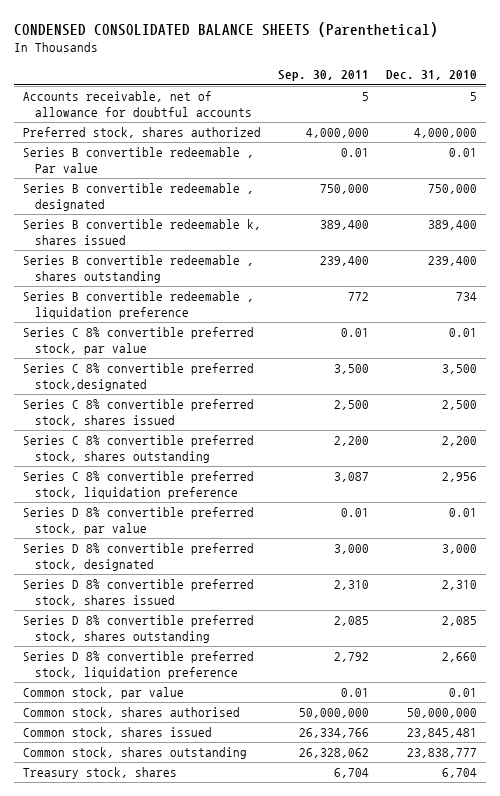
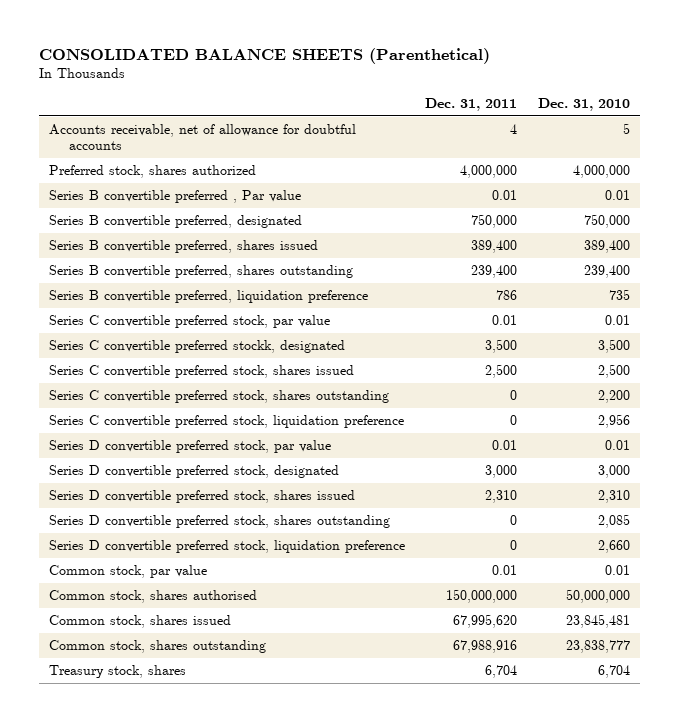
- CONDENSED CONSOLIDATED BALANCE SHEETS (Parenthetical)
+ CONSOLIDATED BALANCE SHEETS (Parenthetical)
- | Sep. 30, 2011 | Dec. 31, 2010
+ | Dec. 31, 2011 | Dec. 31, 2010
- Series B convertible redeemable , Par value | 0.01 | 0.01
- Series B convertible redeemable , designated | 750,000 | 750,000
- Series B convertible redeemable k, shares issued | 389,400 | 389,400
- Series B convertible redeemable , shares outstanding | 239,400 | 239,400
- Series B convertible redeemable , liquidation preference | 772 | 734
- Series C 8% convertible preferred stock, par value | 0.01 | 0.01
- Series C 8% convertible preferred stock,designated | 3,500 | 3,500
- Series C 8% convertible preferred stock, shares issued | 2,500 | 2,500
- Series C 8% convertible preferred stock, shares outstanding | 2,200 | 2,200
- Series C 8% convertible preferred stock, liquidation preference | 3,087 | 2,956
- Series D 8% convertible preferred stock, par value | 0.01 | 0.01
- Series D 8% convertible preferred stock, designated | 3,000 | 3,000
- Series D 8% convertible preferred stock, shares issued | 2,310 | 2,310
- Series D 8% convertible preferred stock, shares outstanding | 2,085 | 2,085
- Series D 8% convertible preferred stock, liquidation preference | 2,792 | 2,660
+ Series B convertible preferred , Par value | 0.01 | 0.01
+ Series B convertible preferred, designated | 750,000 | 750,000
+ Series B convertible preferred, shares issued | 389,400 | 389,400
+ Series B convertible preferred, shares outstanding | 239,400 | 239,400
+ Series B convertible preferred, liquidation preference | 786 | 735
+ Series C convertible preferred stock, par value | 0.01 | 0.01
+ Series C convertible preferred stockk, designated | 3,500 | 3,500
+ Series C convertible preferred stock, shares issued | 2,500 | 2,500
+ Series C convertible preferred stock, shares outstanding | 0 | 2,200
+ Series C convertible preferred stock, liquidation preference | 0 | 2,956
+ Series D convertible preferred stock, par value | 0.01 | 0.01
+ Series D convertible preferred stock, designated | 3,000 | 3,000
+ Series D convertible preferred stock, shares issued | 2,310 | 2,310
+ Series D convertible preferred stock, shares outstanding | 0 | 2,085
+ Series D convertible preferred stock, liquidation preference | 0 | 2,660

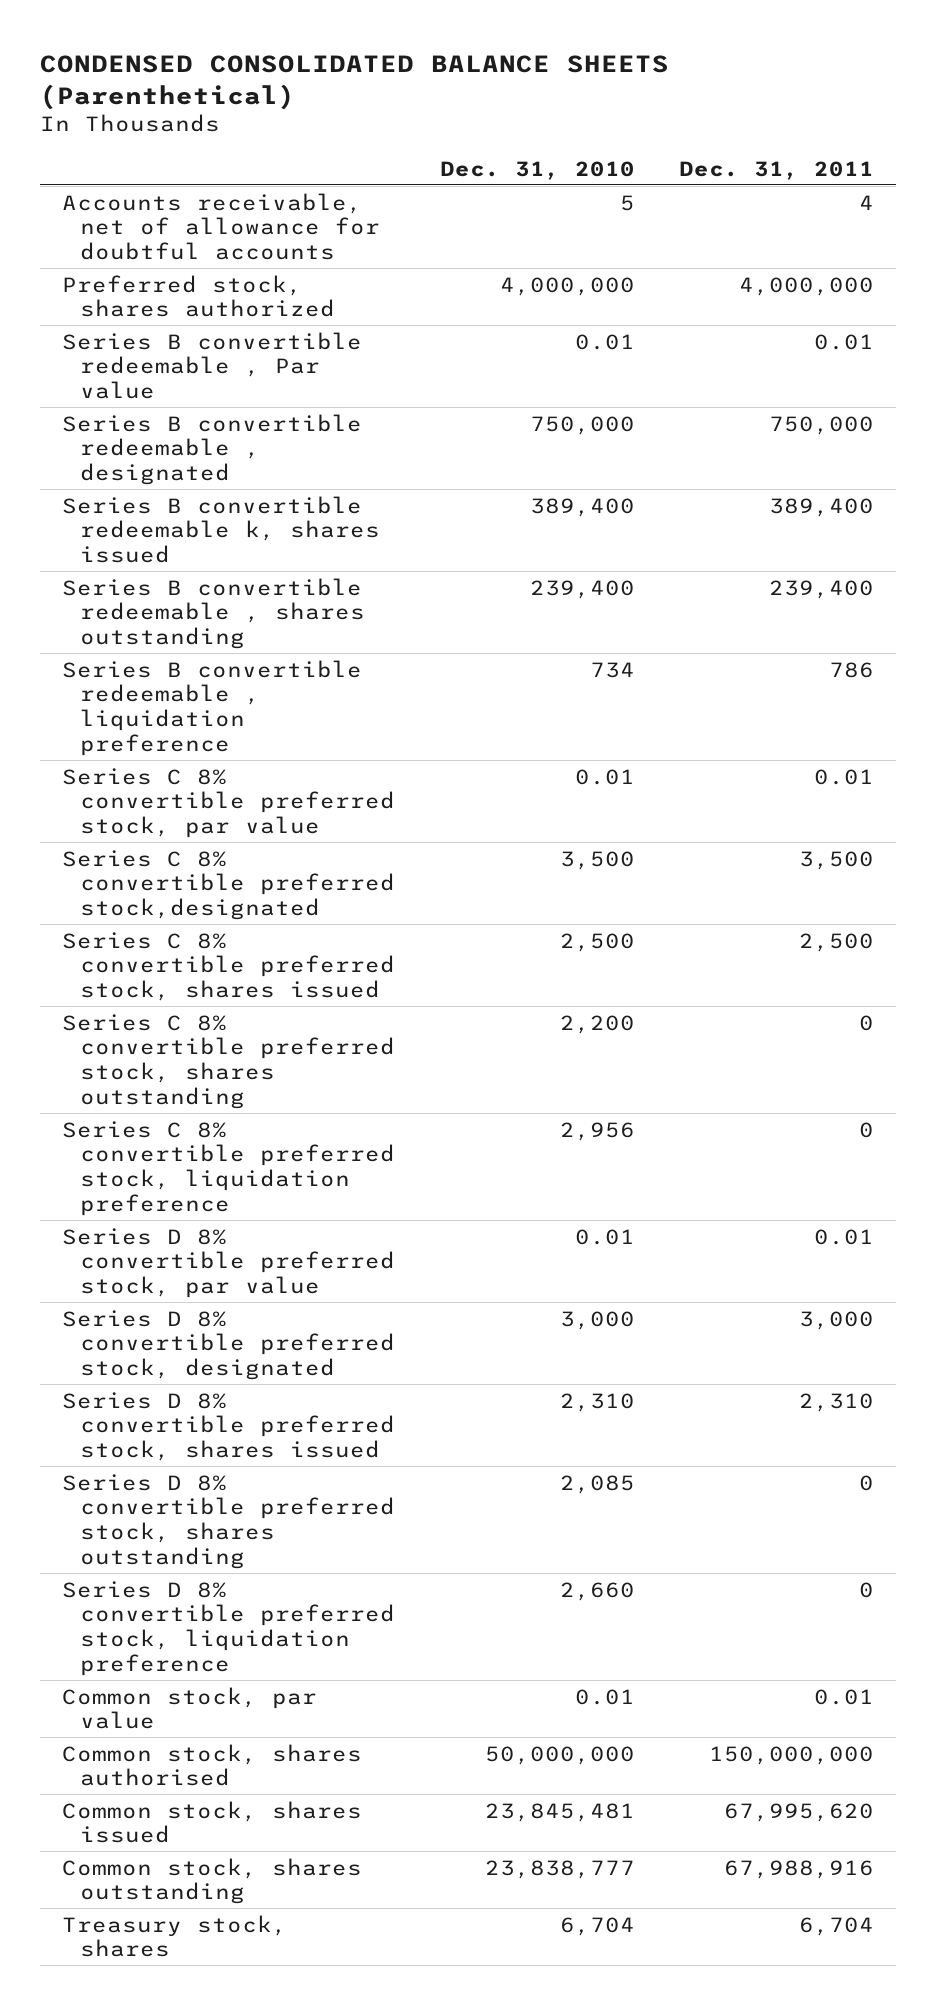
- CONSOLIDATED BALANCE SHEETS (Parenthetical)
+ CONDENSED CONSOLIDATED BALANCE SHEETS (Parenthetical)
- | Dec. 31, 2011 | Dec. 31, 2010
+ | Dec. 31, 2010 | Dec. 31, 2011
- Series B convertible preferred , Par value | 0.01 | 0.01
- Series B convertible preferred, designated | 750,000 | 750,000
- Series B convertible preferred, shares issued | 389,400 | 389,400
- Series B convertible preferred, shares outstanding | 239,400 | 239,400
- Series B convertible preferred, liquidation preference | 786 | 735
- Series C convertible preferred stock, par value | 0.01 | 0.01
- Series C convertible preferred stockk, designated | 3,500 | 3,500
- Series C convertible preferred stock, shares issued | 2,500 | 2,500
- Series C convertible preferred stock, shares outstanding | 0 | 2,200
- Series C convertible preferred stock, liquidation preference | 0 | 2,956
- Series D convertible preferred stock, par value | 0.01 | 0.01
- Series D convertible preferred stock, designated | 3,000 | 3,000
- Series D convertible preferred stock, shares issued | 2,310 | 2,310
- Series D convertible preferred stock, shares outstanding | 0 | 2,085
- Series D convertible preferred stock, liquidation preference | 0 | 2,660
+ Series B convertible redeemable , Par value | 0.01 | 0.01
+ Series B convertible redeemable , designated | 750,000 | 750,000
+ Series B convertible redeemable k, shares issued | 389,400 | 389,400
+ Series B convertible redeemable , shares outstanding | 239,400 | 239,400
+ Series B convertible redeemable , liquidation preference | 734 | 786
+ Series C 8% convertible preferred stock, par value | 0.01 | 0.01
+ Series C 8% convertible preferred stock,designated | 3,500 | 3,500
+ Series C 8% convertible preferred stock, shares issued | 2,500 | 2,500
+ Series C 8% convertible preferred stock, shares outstanding | 2,200 | 0
+ Series C 8% convertible preferred stock, liquidation preference | 2,956 | 0
+ Series D 8% convertible preferred stock, par value | 0.01 | 0.01
+ Series D 8% convertible preferred stock, designated | 3,000 | 3,000
+ Series D 8% convertible preferred stock, shares issued | 2,310 | 2,310
+ Series D 8% convertible preferred stock, shares outstanding | 2,085 | 0
+ Series D 8% convertible preferred stock, liquidation preference | 2,660 | 0

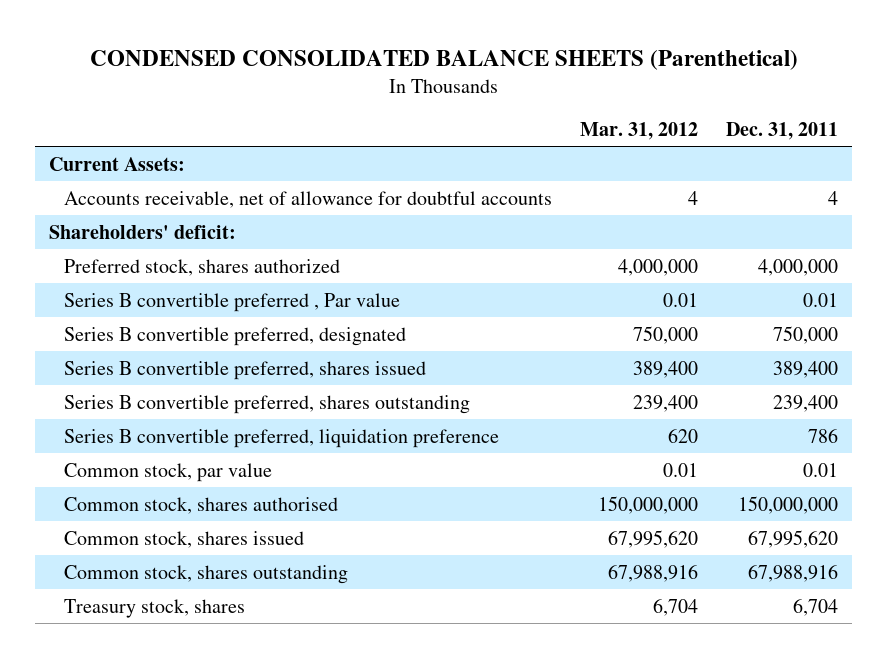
- | Dec. 31, 2010 | Dec. 31, 2011
+ | Mar. 31, 2012 | Dec. 31, 2011
+ Current Assets:
+ Shareholders' deficit:
- Series B convertible redeemable , Par value | 0.01 | 0.01
- Series B convertible redeemable , designated | 750,000 | 750,000
- Series B convertible redeemable k, shares issued | 389,400 | 389,400
- Series B convertible redeemable , shares outstanding | 239,400 | 239,400
- Series B convertible redeemable , liquidation preference | 734 | 786
- Series C 8% convertible preferred stock, par value | 0.01 | 0.01
- Series C 8% convertible preferred stock,designated | 3,500 | 3,500
- Series C 8% convertible preferred stock, shares issued | 2,500 | 2,500
- Series C 8% convertible preferred stock, shares outstanding | 2,200 | 0
- Series C 8% convertible preferred stock, liquidation preference | 2,956 | 0
- Series D 8% convertible preferred stock, par value | 0.01 | 0.01
- Series D 8% convertible preferred stock, designated | 3,000 | 3,000
- Series D 8% convertible preferred stock, shares issued | 2,310 | 2,310
- Series D 8% convertible preferred stock, shares outstanding | 2,085 | 0
- Series D 8% convertible preferred stock, liquidation preference | 2,660 | 0
+ Series B convertible preferred , Par value | 0.01 | 0.01
+ Series B convertible preferred, designated | 750,000 | 750,000
+ Series B convertible preferred, shares issued | 389,400 | 389,400
+ Series B convertible preferred, shares outstanding | 239,400 | 239,400
+ Series B convertible preferred, liquidation preference | 620 | 786

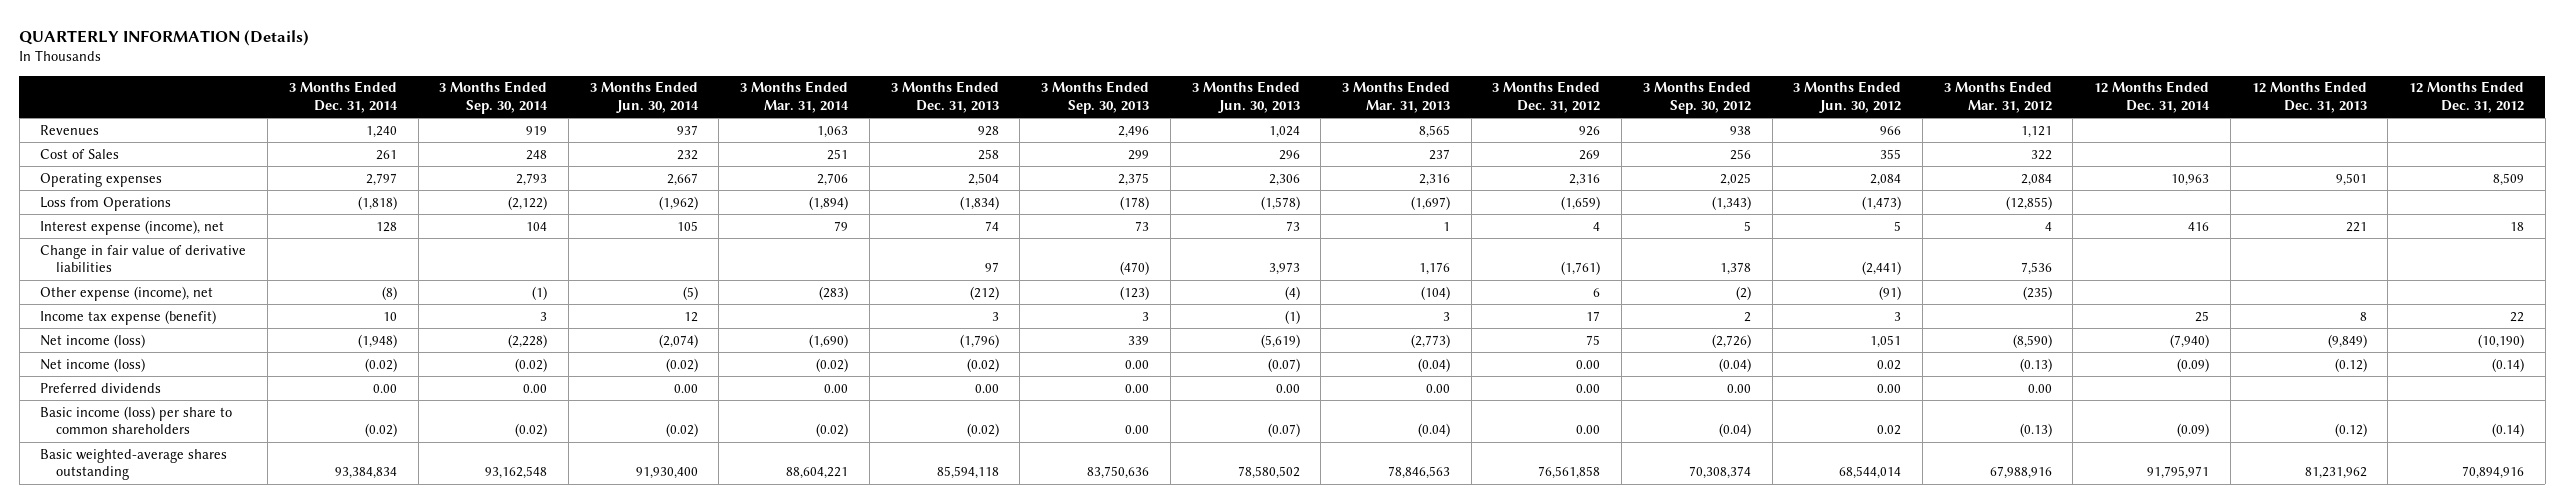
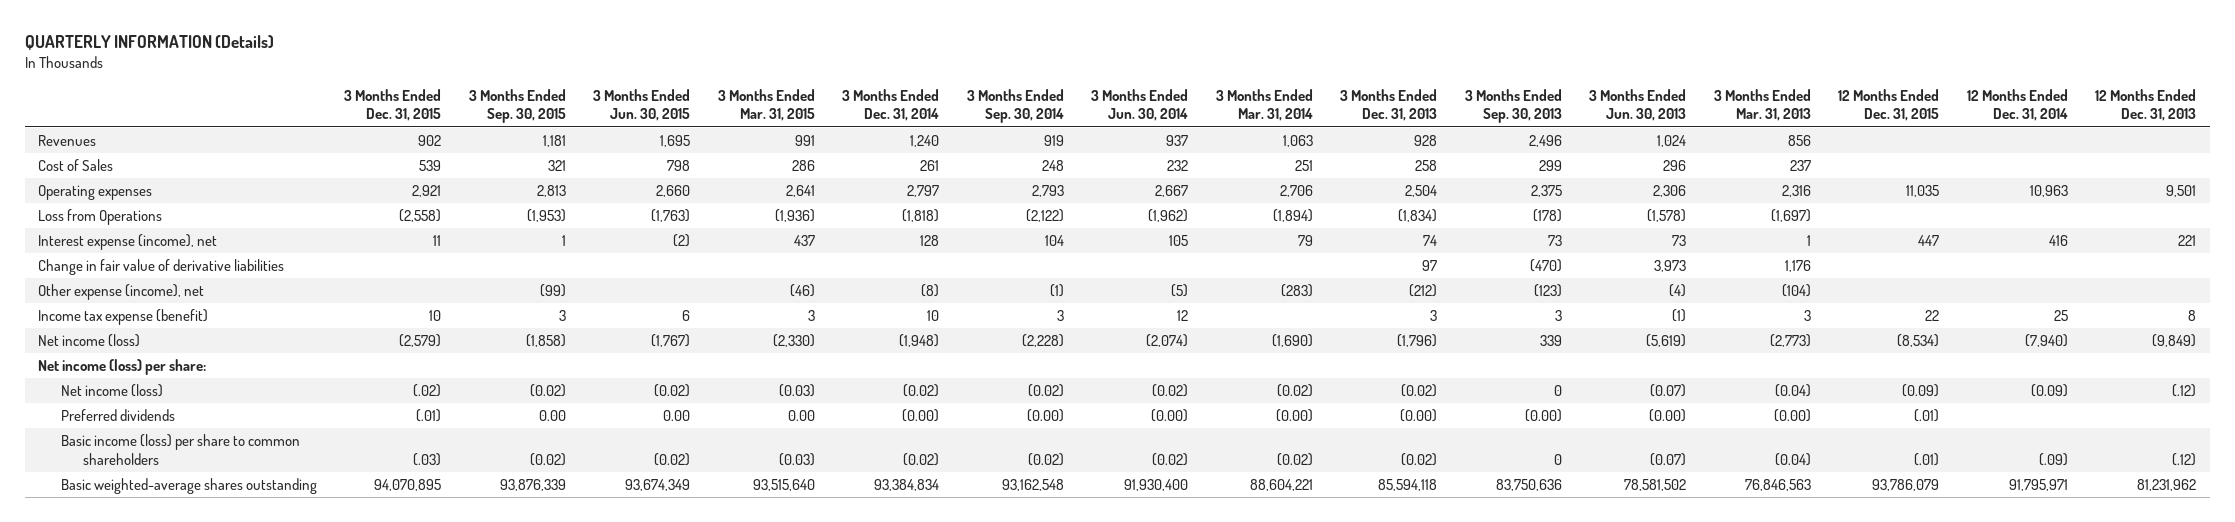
- | 3 Months Ended Dec. 31, 2014 | 3 Months Ended Sep. 30, 2014 | 3 Months Ended Jun. 30, 2014 | 3 Months Ended Mar. 31, 2014 | 3 Months Ended Dec. 31, 2013 | 3 Months Ended Sep. 30, 2013 | 3 Months Ended Jun. 30, 2013 | 3 Months Ended Mar. 31, 2013 | 3 Months Ended Dec. 31, 2012 | 3 Months Ended Sep. 30, 2012 | 3 Months Ended Jun. 30, 2012 | 3 Months Ended Mar. 31, 2012 | 12 Months Ended Dec. 31, 2014 | 12 Months Ended Dec. 31, 2013 | 12 Months Ended Dec. 31, 2012
+ | 3 Months Ended Dec. 31, 2015 | 3 Months Ended Sep. 30, 2015 | 3 Months Ended Jun. 30, 2015 | 3 Months Ended Mar. 31, 2015 | 3 Months Ended Dec. 31, 2014 | 3 Months Ended Sep. 30, 2014 | 3 Months Ended Jun. 30, 2014 | 3 Months Ended Mar. 31, 2014 | 3 Months Ended Dec. 31, 2013 | 3 Months Ended Sep. 30, 2013 | 3 Months Ended Jun. 30, 2013 | 3 Months Ended Mar. 31, 2013 | 12 Months Ended Dec. 31, 2015 | 12 Months Ended Dec. 31, 2014 | 12 Months Ended Dec. 31, 2013
- Revenues | 1,240 | 919 | 937 | 1,063 | 928 | 2,496 | 1,024 | 8,565 | 926 | 938 | 966 | 1,121 | | |
+ Revenues | 902 | 1,181 | 1,695 | 991 | 1,240 | 919 | 937 | 1,063 | 928 | 2,496 | 1,024 | 856 | | |
- Net income (loss) | (0.02) | (0.02) | (0.02) | (0.02) | (0.02) | 0.00 | (0.07) | (0.04) | 0.00 | (0.04) | 0.02 | (0.13) | (0.09) | (0.12) | (0.14)
- Preferred dividends | 0.00 | 0.00 | 0.00 | 0.00 | 0.00 | 0.00 | 0.00 | 0.00 | 0.00 | 0.00 | 0.00 | 0.00 | | |
- Basic income (loss) per share to common shareholders | (0.02) | (0.02) | (0.02) | (0.02) | (0.02) | 0.00 | (0.07) | (0.04) | 0.00 | (0.04) | 0.02 | (0.13) | (0.09) | (0.12) | (0.14)
- Basic weighted-average shares outstanding | 93,384,834 | 93,162,548 | 91,930,400 | 88,604,221 | 85,594,118 | 83,750,636 | 78,580,502 | 78,846,563 | 76,561,858 | 70,308,374 | 68,544,014 | 67,988,916 | 91,795,971 | 81,231,962 | 70,894,916
+ Net income (loss) per share:
+ Net income (loss) | (.02) | (0.02) | (0.02) | (0.03) | (0.02) | (0.02) | (0.02) | (0.02) | (0.02) | 0 | (0.07) | (0.04) | (0.09) | (0.09) | (.12)
+ Preferred dividends | (.01) | 0.00 | 0.00 | 0.00 | (0.00) | (0.00) | (0.00) | (0.00) | (0.00) | (0.00) | (0.00) | (0.00) | (.01) | |
+ Basic income (loss) per share to common shareholders | (.03) | (0.02) | (0.02) | (0.03) | (0.02) | (0.02) | (0.02) | (0.02) | (0.02) | 0 | (0.07) | (0.04) | (.01) | (.09) | (.12)
+ Basic weighted-average shares outstanding | 94,070,895 | 93,876,339 | 93,674,349 | 93,515,640 | 93,384,834 | 93,162,548 | 91,930,400 | 88,604,221 | 85,594,118 | 83,750,636 | 78,581,502 | 76,846,563 | 93,786,079 | 91,795,971 | 81,231,962

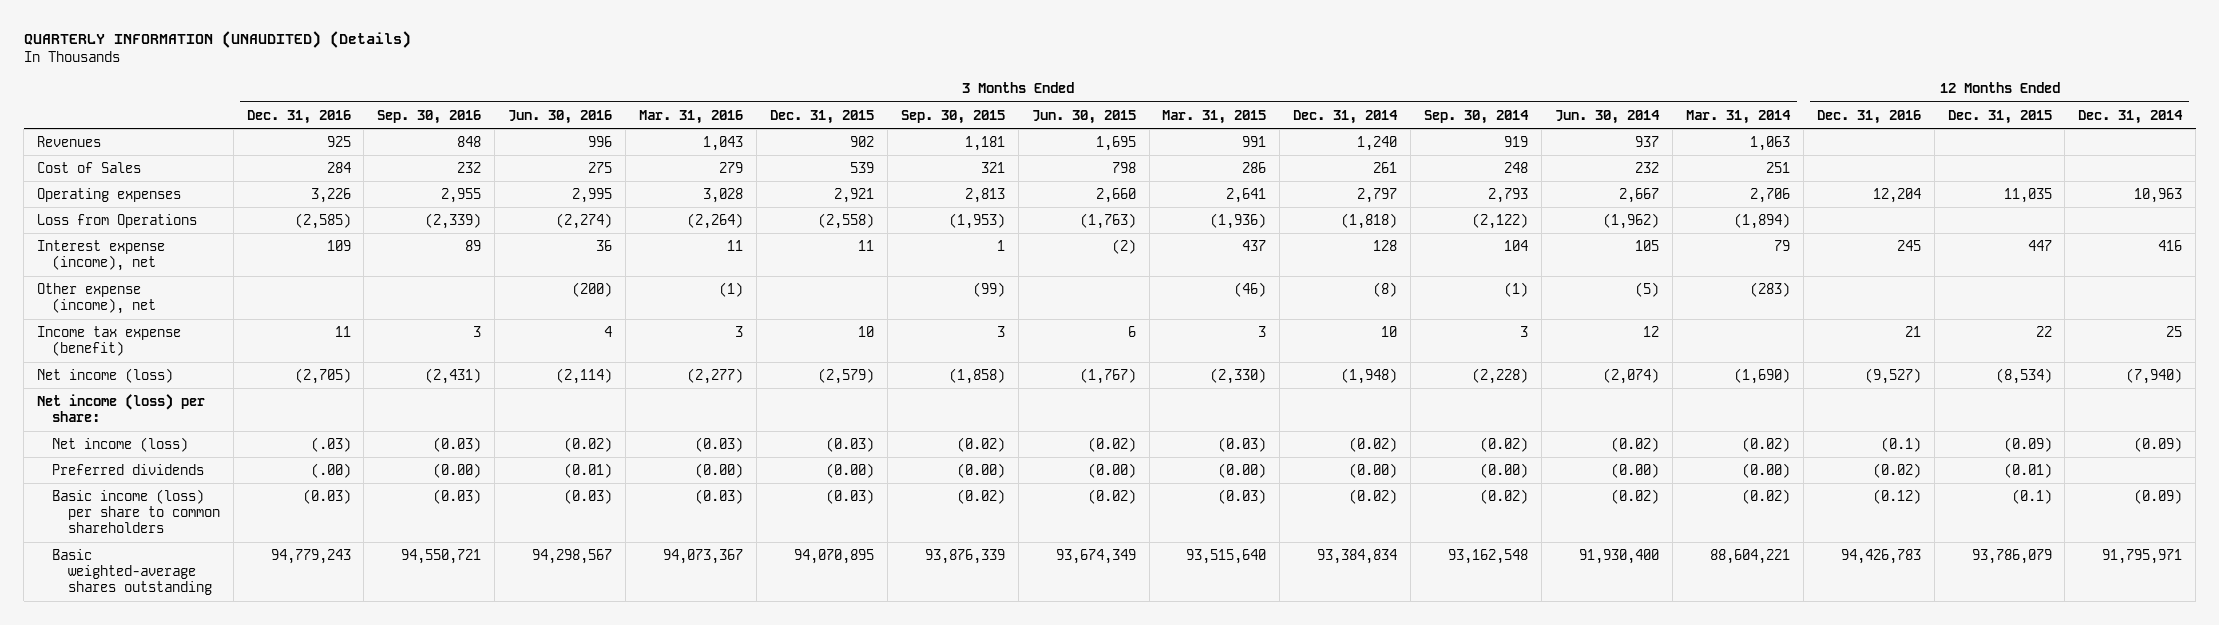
- QUARTERLY INFORMATION (Details)
+ QUARTERLY INFORMATION (UNAUDITED) (Details)
- | 3 Months Ended Dec. 31, 2015 | 3 Months Ended Sep. 30, 2015 | 3 Months Ended Jun. 30, 2015 | 3 Months Ended Mar. 31, 2015 | 3 Months Ended Dec. 31, 2014 | 3 Months Ended Sep. 30, 2014 | 3 Months Ended Jun. 30, 2014 | 3 Months Ended Mar. 31, 2014 | 3 Months Ended Dec. 31, 2013 | 3 Months Ended Sep. 30, 2013 | 3 Months Ended Jun. 30, 2013 | 3 Months Ended Mar. 31, 2013 | 12 Months Ended Dec. 31, 2015 | 12 Months Ended Dec. 31, 2014 | 12 Months Ended Dec. 31, 2013
+ | 3 Months Ended Dec. 31, 2016 | 3 Months Ended Sep. 30, 2016 | 3 Months Ended Jun. 30, 2016 | 3 Months Ended Mar. 31, 2016 | 3 Months Ended Dec. 31, 2015 | 3 Months Ended Sep. 30, 2015 | 3 Months Ended Jun. 30, 2015 | 3 Months Ended Mar. 31, 2015 | 3 Months Ended Dec. 31, 2014 | 3 Months Ended Sep. 30, 2014 | 3 Months Ended Jun. 30, 2014 | 3 Months Ended Mar. 31, 2014 | 12 Months Ended Dec. 31, 2016 | 12 Months Ended Dec. 31, 2015 | 12 Months Ended Dec. 31, 2014
- Change in fair value of derivative liabilities | | | | | | | | | 97 | (470) | 3,973 | 1,176 | | |
- Net income (loss) | (.02) | (0.02) | (0.02) | (0.03) | (0.02) | (0.02) | (0.02) | (0.02) | (0.02) | 0 | (0.07) | (0.04) | (0.09) | (0.09) | (.12)
- Preferred dividends | (.01) | 0.00 | 0.00 | 0.00 | (0.00) | (0.00) | (0.00) | (0.00) | (0.00) | (0.00) | (0.00) | (0.00) | (.01) | |
- Basic income (loss) per share to common shareholders | (.03) | (0.02) | (0.02) | (0.03) | (0.02) | (0.02) | (0.02) | (0.02) | (0.02) | 0 | (0.07) | (0.04) | (.01) | (.09) | (.12)
+ Net income (loss) | (.03) | (0.03) | (0.02) | (0.03) | (0.03) | (0.02) | (0.02) | (0.03) | (0.02) | (0.02) | (0.02) | (0.02) | (0.1) | (0.09) | (0.09)
+ Preferred dividends | (.00) | (0.00) | (0.01) | (0.00) | (0.00) | (0.00) | (0.00) | (0.00) | (0.00) | (0.00) | (0.00) | (0.00) | (0.02) | (0.01) |
+ Basic income (loss) per share to common shareholders | (0.03) | (0.03) | (0.03) | (0.03) | (0.03) | (0.02) | (0.02) | (0.03) | (0.02) | (0.02) | (0.02) | (0.02) | (0.12) | (0.1) | (0.09)

